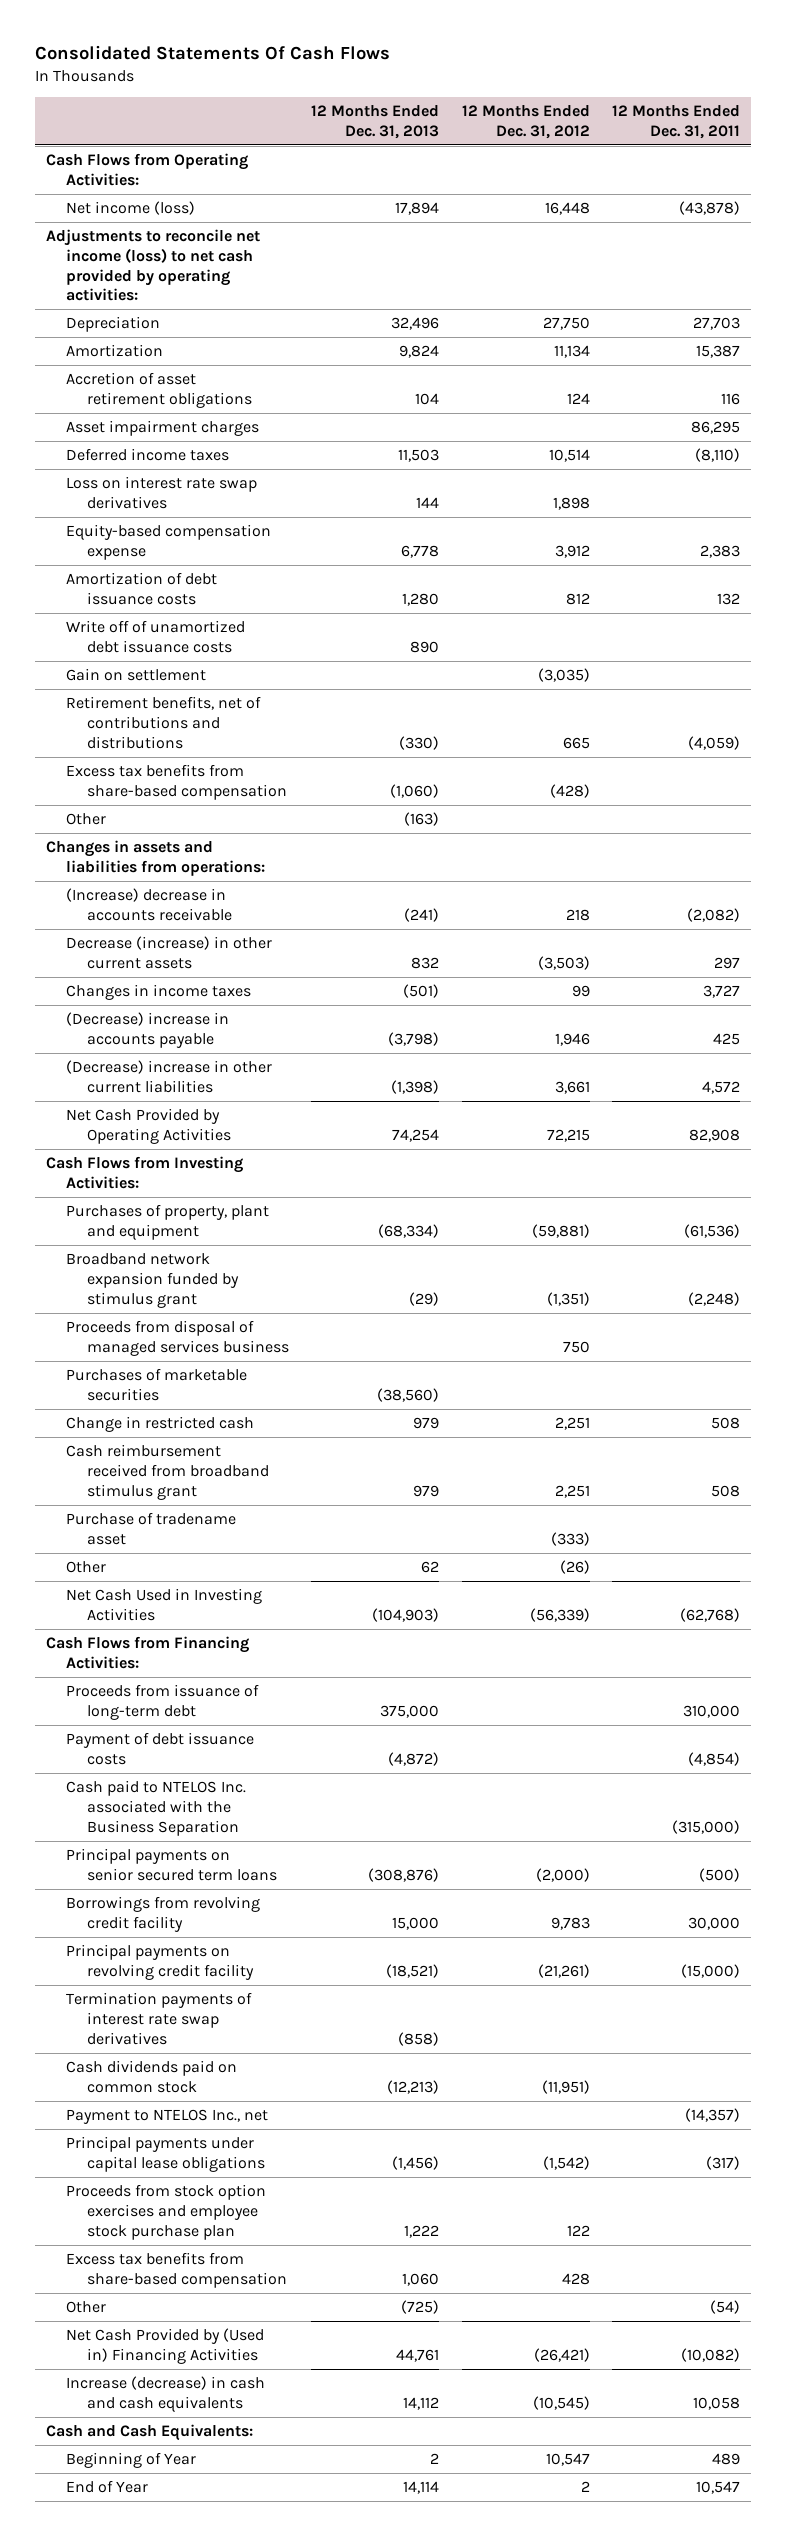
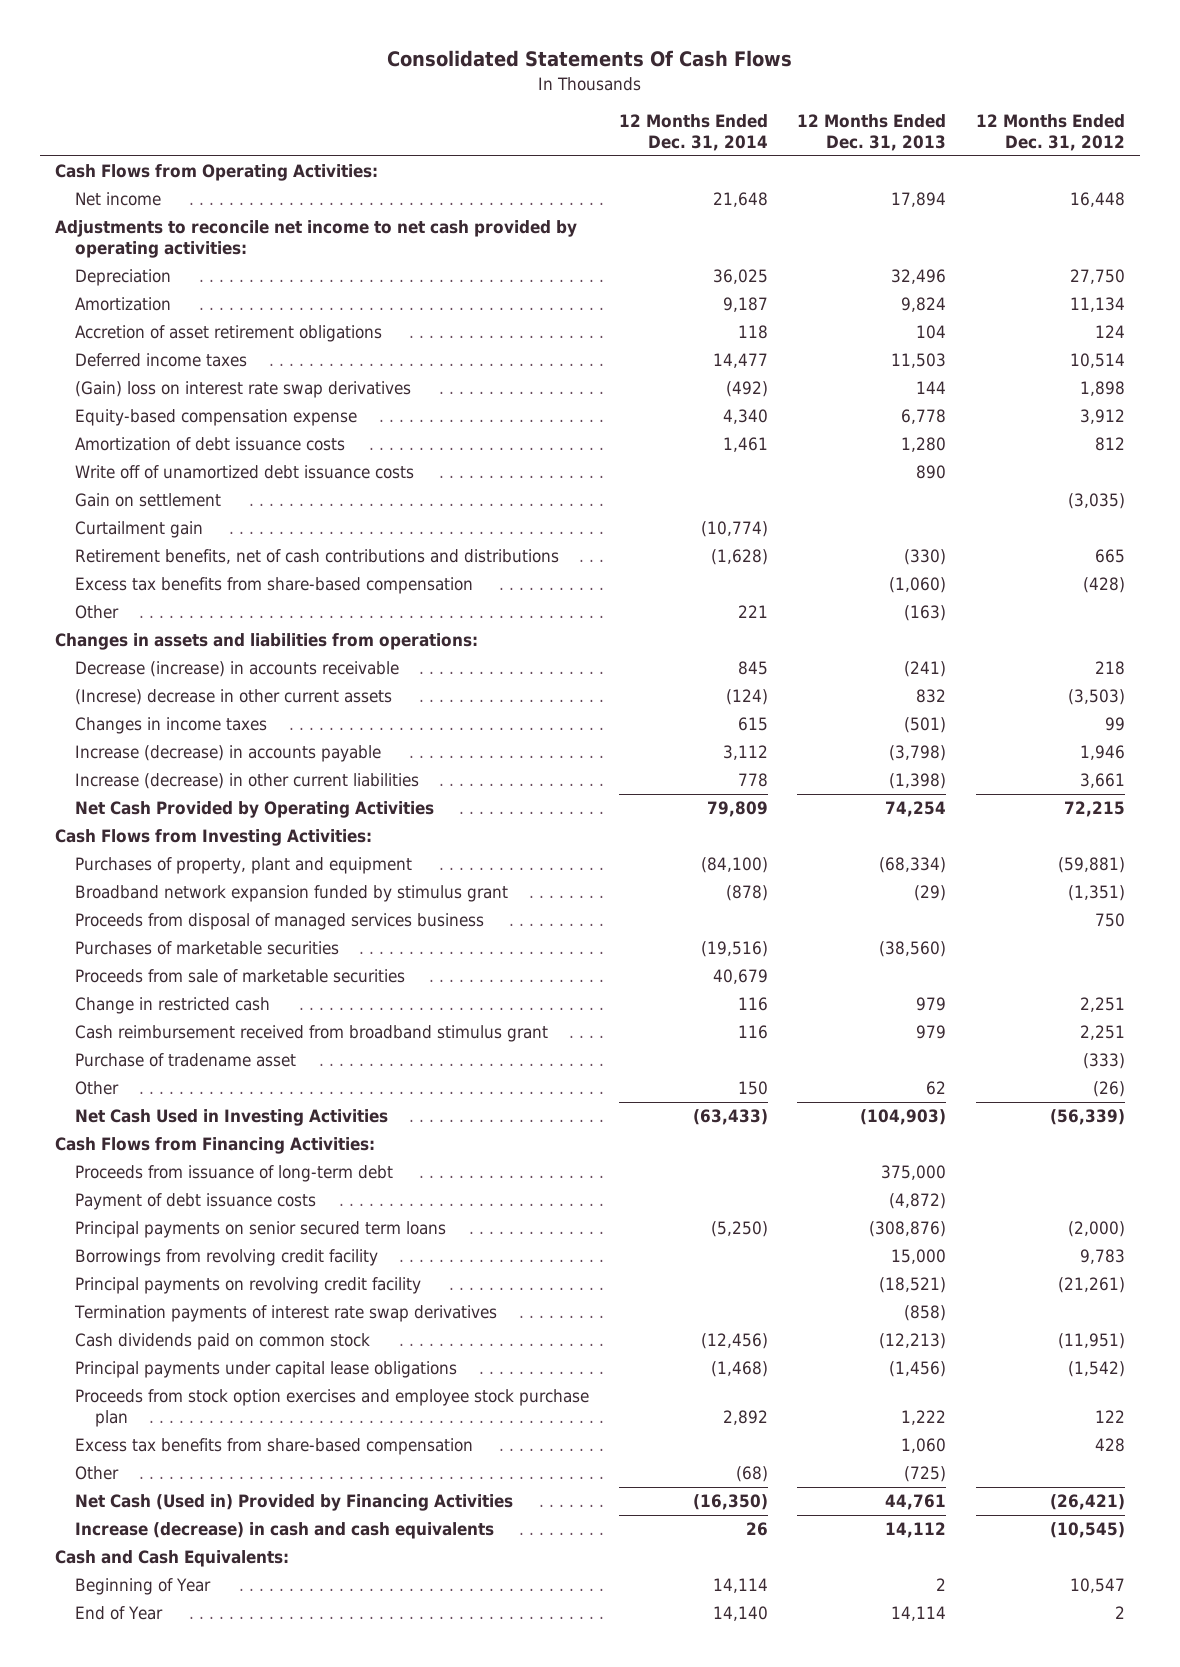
- | 12 Months Ended Dec. 31, 2013 | 12 Months Ended Dec. 31, 2012 | 12 Months Ended Dec. 31, 2011
+ | 12 Months Ended Dec. 31, 2014 | 12 Months Ended Dec. 31, 2013 | 12 Months Ended Dec. 31, 2012
- Net income (loss) | 17,894 | 16,448 | (43,878)
- Adjustments to reconcile net income (loss) to net cash provided by operating activities:
+ Net income | 21,648 | 17,894 | 16,448
+ Adjustments to reconcile net income to net cash provided by operating activities:
- Asset impairment charges | | | 86,295
- Loss on interest rate swap derivatives | 144 | 1,898 |
+ (Gain) loss on interest rate swap derivatives | (492) | 144 | 1,898
- Retirement benefits, net of contributions and distributions | (330) | 665 | (4,059)
+ Curtailment gain | (10,774) | |
+ Retirement benefits, net of cash contributions and distributions | (1,628) | (330) | 665
- (Increase) decrease in accounts receivable | (241) | 218 | (2,082)
- Decrease (increase) in other current assets | 832 | (3,503) | 297
+ Decrease (increase) in accounts receivable | 845 | (241) | 218
+ (Increse) decrease in other current assets | (124) | 832 | (3,503)
- (Decrease) increase in accounts payable | (3,798) | 1,946 | 425
- (Decrease) increase in other current liabilities | (1,398) | 3,661 | 4,572
+ Increase (decrease) in accounts payable | 3,112 | (3,798) | 1,946
+ Increase (decrease) in other current liabilities | 778 | (1,398) | 3,661
+ Proceeds from sale of marketable securities | 40,679 | |
- Cash paid to NTELOS Inc. associated with the Business Separation | | | (315,000)
- Payment to NTELOS Inc., net | | | (14,357)
- Net Cash Provided by (Used in) Financing Activities | 44,761 | (26,421) | (10,082)
+ Net Cash (Used in) Provided by Financing Activities | (16,350) | 44,761 | (26,421)

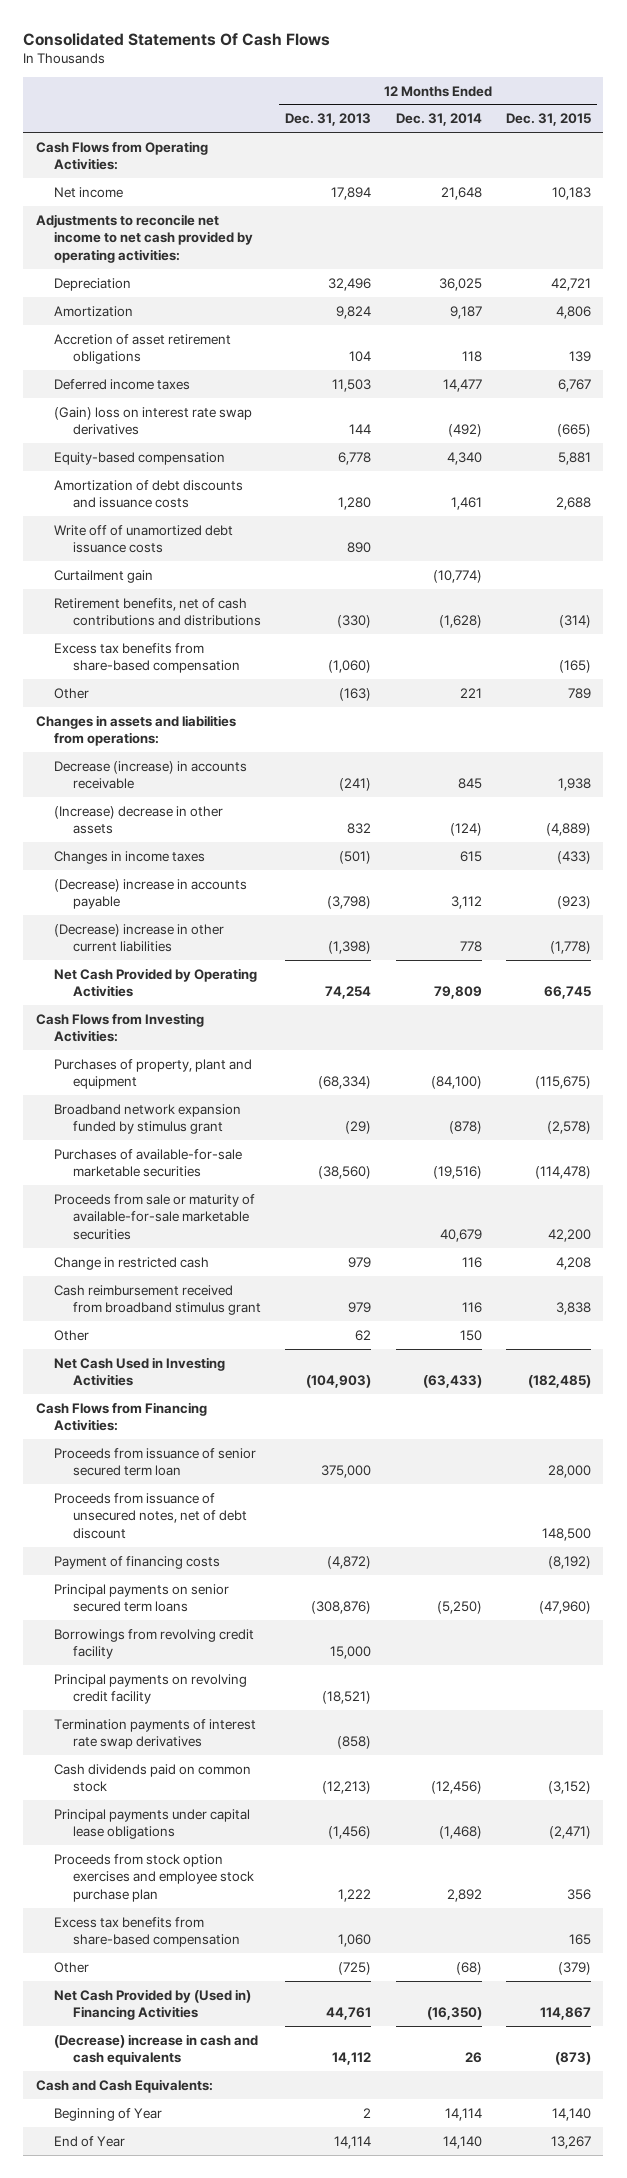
- | 12 Months Ended Dec. 31, 2014 | 12 Months Ended Dec. 31, 2013 | 12 Months Ended Dec. 31, 2012
+ | 12 Months Ended Dec. 31, 2013 | 12 Months Ended Dec. 31, 2014 | 12 Months Ended Dec. 31, 2015
- Equity-based compensation expense | 4,340 | 6,778 | 3,912
- Amortization of debt issuance costs | 1,461 | 1,280 | 812
+ Equity-based compensation | 6,778 | 4,340 | 5,881
+ Amortization of debt discounts and issuance costs | 1,280 | 1,461 | 2,688
- Gain on settlement | | | (3,035)
- (Increse) decrease in other current assets | (124) | 832 | (3,503)
+ (Increase) decrease in other assets | 832 | (124) | (4,889)
- Increase (decrease) in accounts payable | 3,112 | (3,798) | 1,946
- Increase (decrease) in other current liabilities | 778 | (1,398) | 3,661
+ (Decrease) increase in accounts payable | (3,798) | 3,112 | (923)
+ (Decrease) increase in other current liabilities | (1,398) | 778 | (1,778)
- Proceeds from disposal of managed services business | | | 750
- Purchases of marketable securities | (19,516) | (38,560) |
- Proceeds from sale of marketable securities | 40,679 | |
+ Purchases of available-for-sale marketable securities | (38,560) | (19,516) | (114,478)
+ Proceeds from sale or maturity of available-for-sale marketable securities | | 40,679 | 42,200
- Purchase of tradename asset | | | (333)
- Proceeds from issuance of long-term debt | | 375,000 |
- Payment of debt issuance costs | | (4,872) |
+ Proceeds from issuance of senior secured term loan | 375,000 | | 28,000
+ Proceeds from issuance of unsecured notes, net of debt discount | | | 148,500
+ Payment of financing costs | (4,872) | | (8,192)
- Net Cash (Used in) Provided by Financing Activities | (16,350) | 44,761 | (26,421)
- Increase (decrease) in cash and cash equivalents | 26 | 14,112 | (10,545)
+ Net Cash Provided by (Used in) Financing Activities | 44,761 | (16,350) | 114,867
+ (Decrease) increase in cash and cash equivalents | 14,112 | 26 | (873)

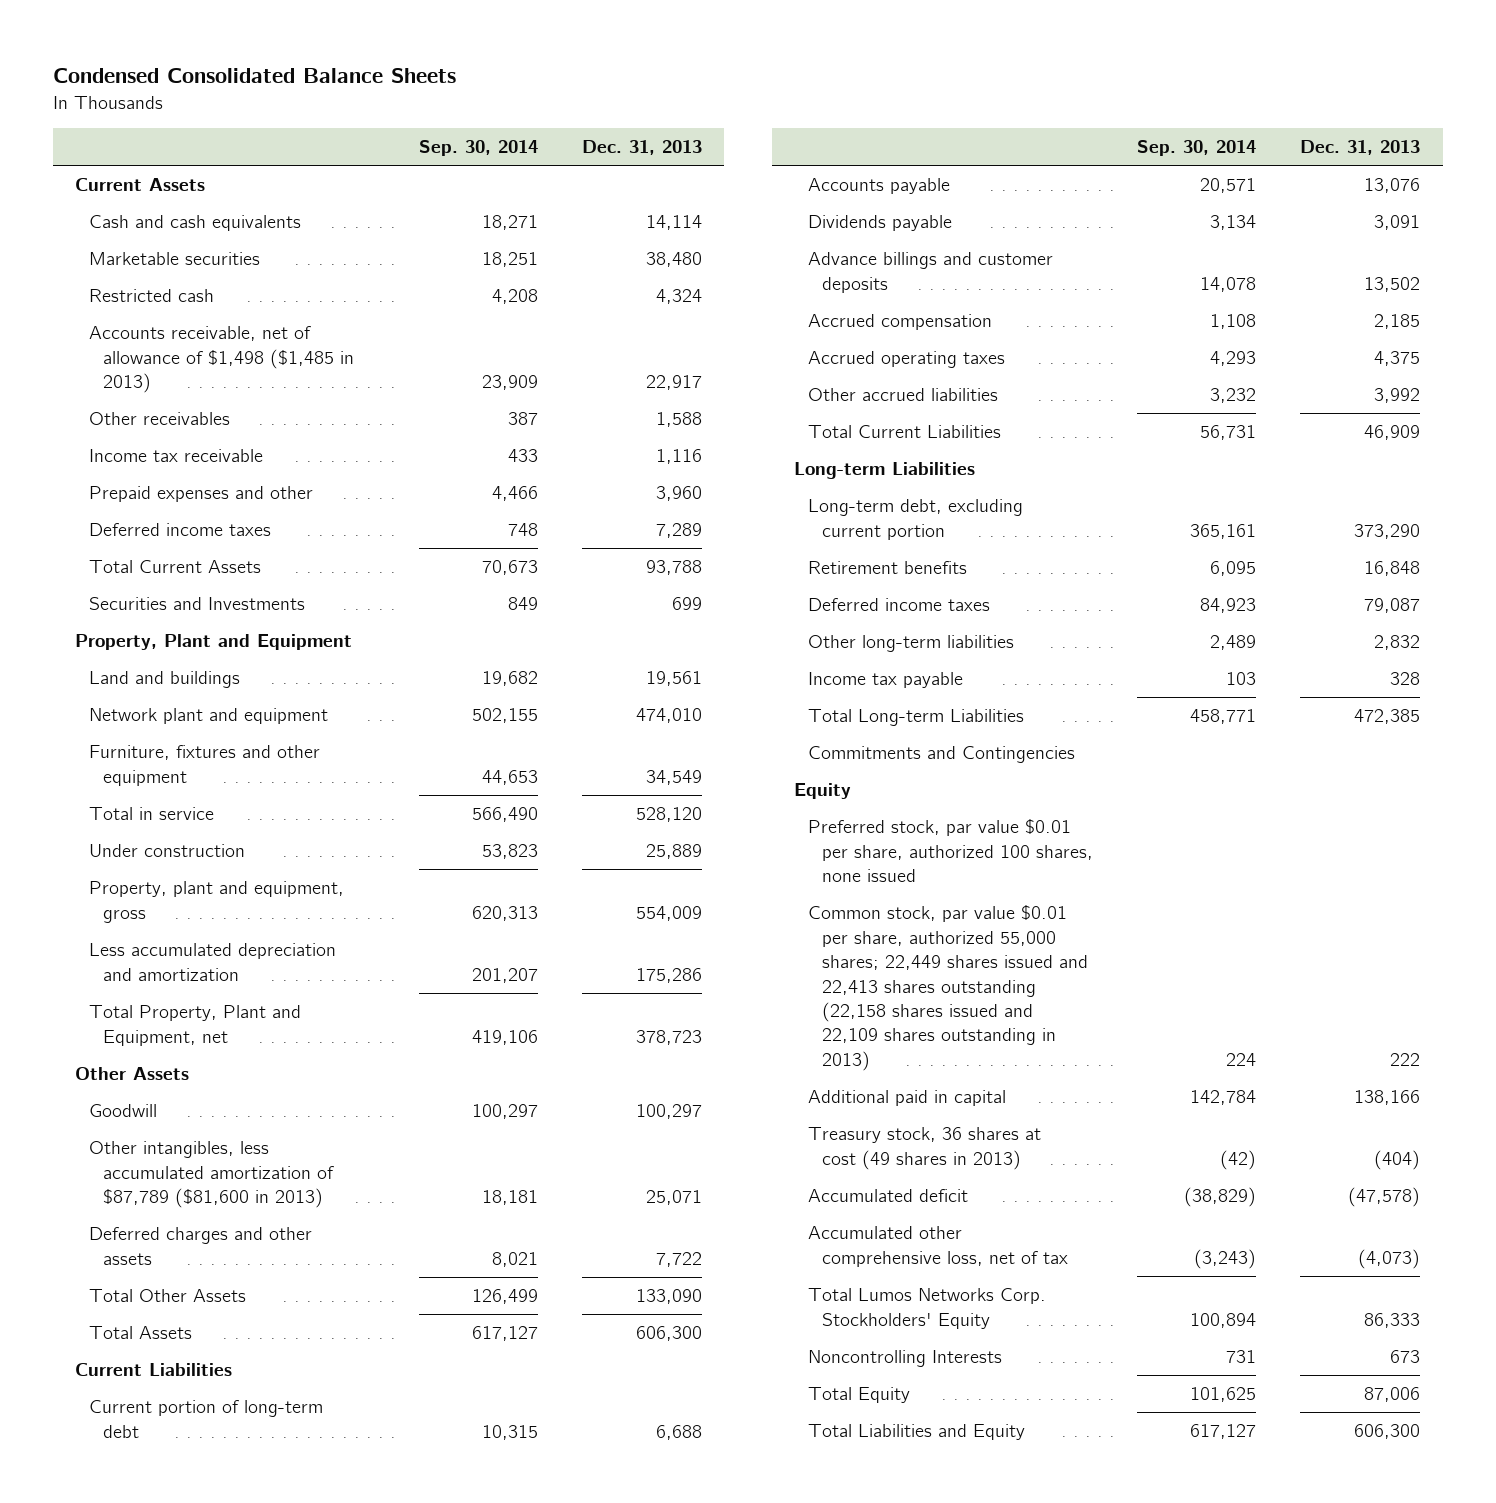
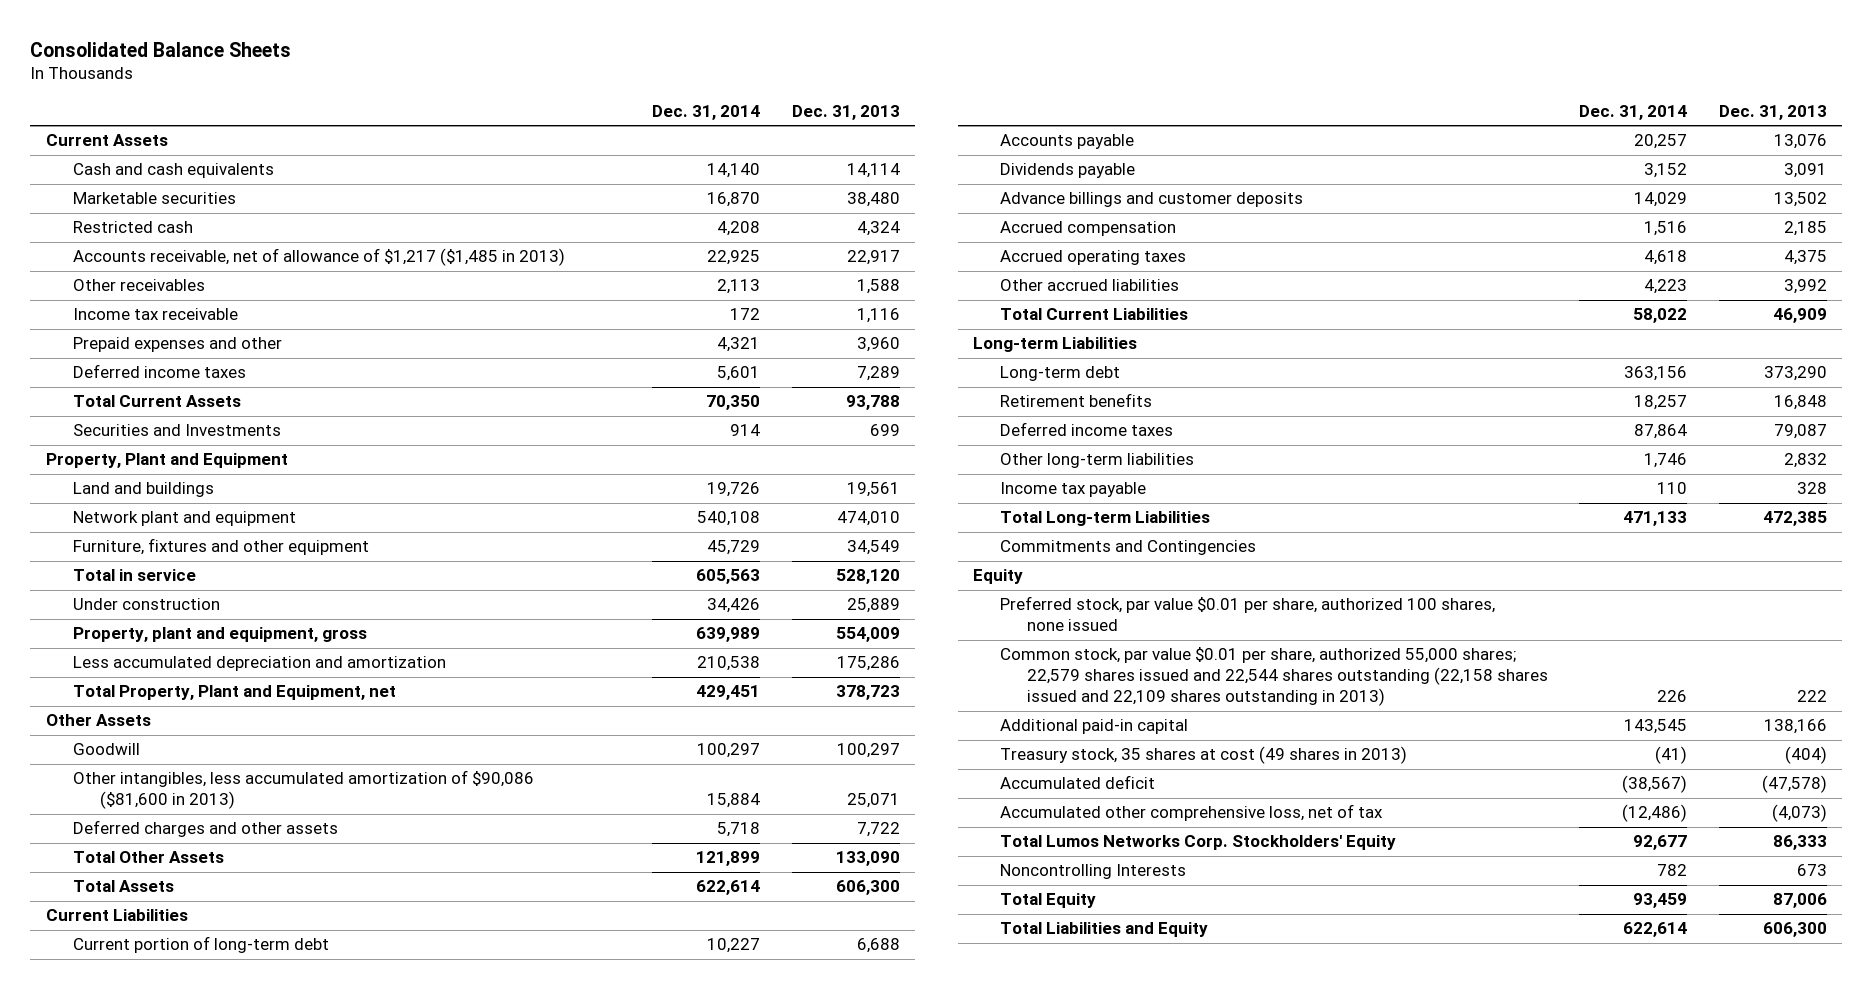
- Condensed Consolidated Balance Sheets
+ Consolidated Balance Sheets
- | Sep. 30, 2014 | Dec. 31, 2013
+ | Dec. 31, 2014 | Dec. 31, 2013
- Accounts receivable, net of allowance of $1,498 ($1,485 in 2013) | 23,909 | 22,917
+ Accounts receivable, net of allowance of $1,217 ($1,485 in 2013) | 22,925 | 22,917
- Other intangibles, less accumulated amortization of $87,789 ($81,600 in 2013) | 18,181 | 25,071
+ Other intangibles, less accumulated amortization of $90,086 ($81,600 in 2013) | 15,884 | 25,071
- Long-term debt, excluding current portion | 365,161 | 373,290
+ Long-term debt | 363,156 | 373,290
- Common stock, par value $0.01 per share, authorized 55,000 shares; 22,449 shares issued and 22,413 shares outstanding (22,158 shares issued and 22,109 shares outstanding in 2013) | 224 | 222
- Additional paid in capital | 142,784 | 138,166
- Treasury stock, 36 shares at cost (49 shares in 2013) | (42) | (404)
+ Common stock, par value $0.01 per share, authorized 55,000 shares; 22,579 shares issued and 22,544 shares outstanding (22,158 shares issued and 22,109 shares outstanding in 2013) | 226 | 222
+ Additional paid-in capital | 143,545 | 138,166
+ Treasury stock, 35 shares at cost (49 shares in 2013) | (41) | (404)

